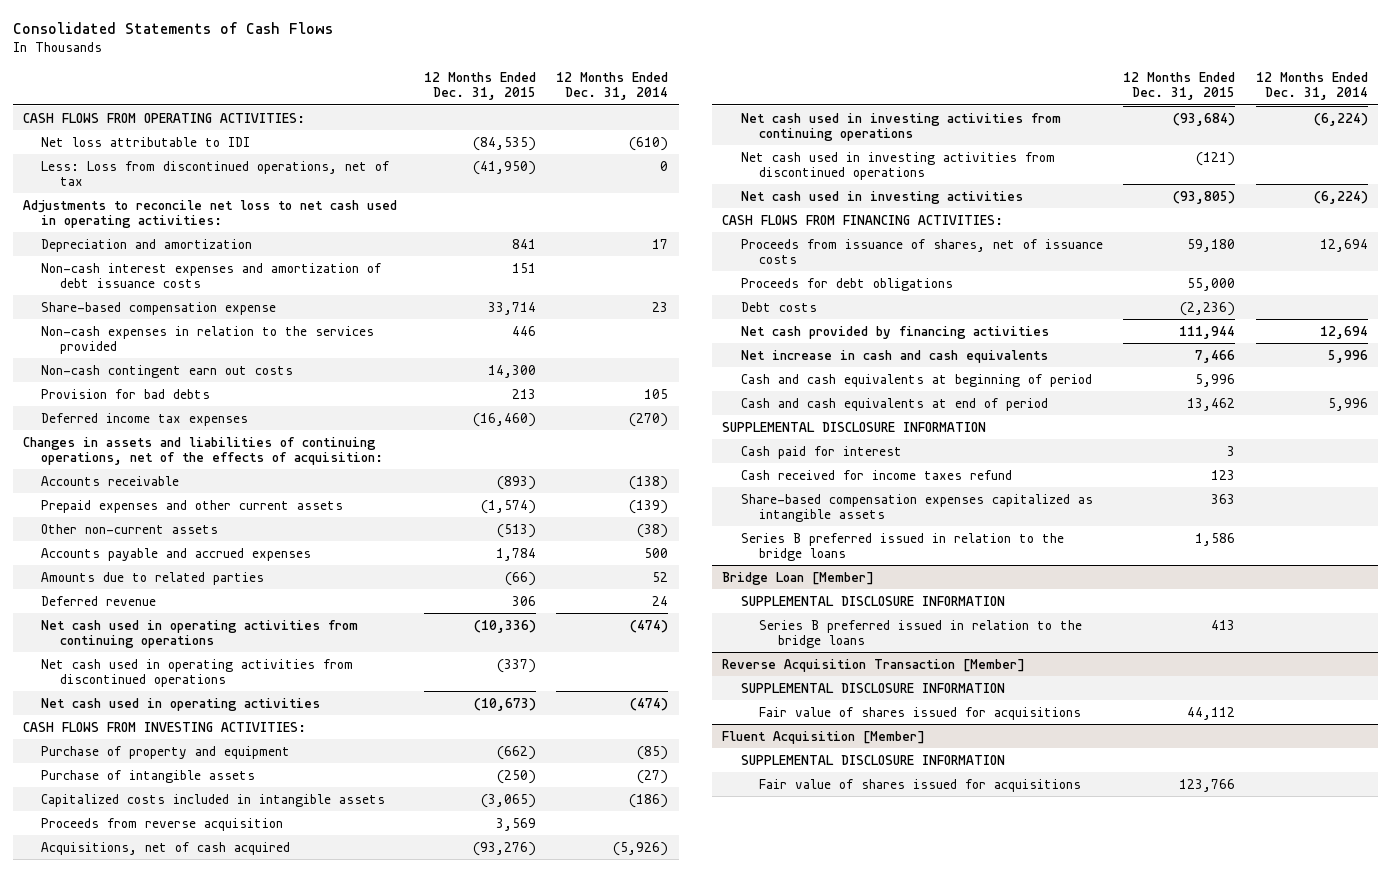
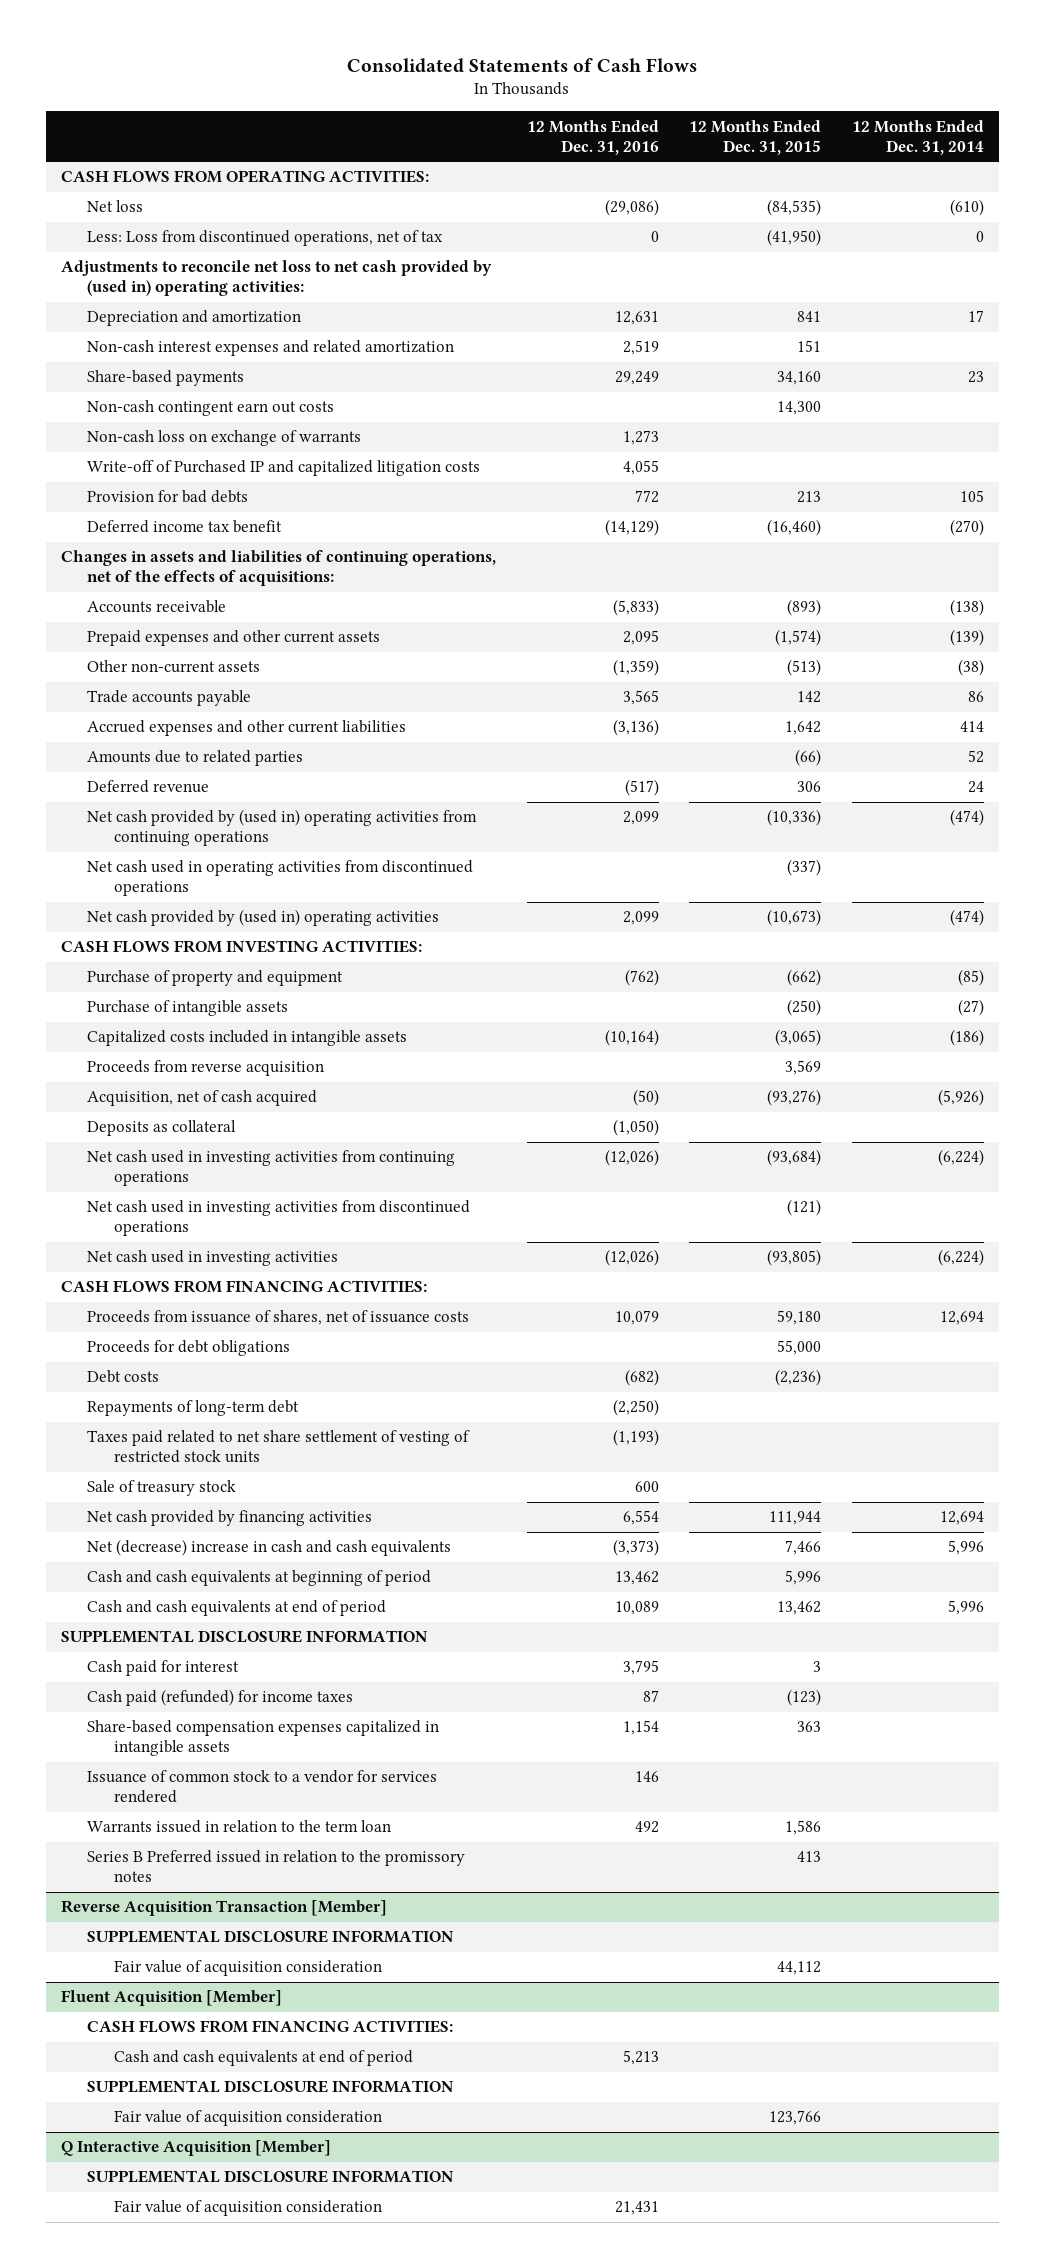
- | 12 Months Ended Dec. 31, 2015 | 12 Months Ended Dec. 31, 2014
+ | 12 Months Ended Dec. 31, 2016 | 12 Months Ended Dec. 31, 2015 | 12 Months Ended Dec. 31, 2014
- Net loss attributable to IDI | (84,535) | (610)
+ Net loss | (29,086) | (84,535) | (610)
- Adjustments to reconcile net loss to net cash used in operating activities:
+ Adjustments to reconcile net loss to net cash provided by (used in) operating activities:
- Non-cash interest expenses and amortization of debt issuance costs | 151 |
- Share-based compensation expense | 33,714 | 23
- Non-cash expenses in relation to the services provided | 446 |
+ Non-cash interest expenses and related amortization | 2,519 | 151 |
+ Share-based payments | 29,249 | 34,160 | 23
+ Non-cash loss on exchange of warrants | 1,273 | |
+ Write-off of Purchased IP and capitalized litigation costs | 4,055 | |
- Deferred income tax expenses | (16,460) | (270)
- Changes in assets and liabilities of continuing operations, net of the effects of acquisition:
+ Deferred income tax benefit | (14,129) | (16,460) | (270)
+ Changes in assets and liabilities of continuing operations, net of the effects of acquisitions:
- Accounts payable and accrued expenses | 1,784 | 500
+ Trade accounts payable | 3,565 | 142 | 86
+ Accrued expenses and other current liabilities | (3,136) | 1,642 | 414
- Net cash used in operating activities from continuing operations | (10,336) | (474)
+ Net cash provided by (used in) operating activities from continuing operations | 2,099 | (10,336) | (474)
- Net cash used in operating activities | (10,673) | (474)
+ Net cash provided by (used in) operating activities | 2,099 | (10,673) | (474)
- Acquisitions, net of cash acquired | (93,276) | (5,926)
+ Acquisition, net of cash acquired | (50) | (93,276) | (5,926)
+ Deposits as collateral | (1,050) | |
+ Repayments of long-term debt | (2,250) | |
+ Taxes paid related to net share settlement of vesting of restricted stock units | (1,193) | |
+ Sale of treasury stock | 600 | |
- Net increase in cash and cash equivalents | 7,466 | 5,996
+ Net (decrease) increase in cash and cash equivalents | (3,373) | 7,466 | 5,996
- Cash received for income taxes refund | 123 |
- Share-based compensation expenses capitalized as intangible assets | 363 |
- Series B preferred issued in relation to the bridge loans | 1,586 |
- Bridge Loan [Member]
- SUPPLEMENTAL DISCLOSURE INFORMATION
- Series B preferred issued in relation to the bridge loans | 413 |
+ Cash paid (refunded) for income taxes | 87 | (123) |
+ Share-based compensation expenses capitalized in intangible assets | 1,154 | 363 |
+ Issuance of common stock to a vendor for services rendered | 146 | |
+ Warrants issued in relation to the term loan | 492 | 1,586 |
+ Series B Preferred issued in relation to the promissory notes | | 413 |
@ Reverse Acquisition Transaction [Member]
- Fair value of shares issued for acquisitions | 44,112 |
+ Fair value of acquisition consideration | | 44,112 |
@ Fluent Acquisition [Member]
+ CASH FLOWS FROM FINANCING ACTIVITIES:
+ Cash and cash equivalents at end of period | 5,213 | |
- Fair value of shares issued for acquisitions | 123,766 |
+ Fair value of acquisition consideration | | 123,766 |
+ Q Interactive Acquisition [Member]
+ SUPPLEMENTAL DISCLOSURE INFORMATION
+ Fair value of acquisition consideration | 21,431 | |

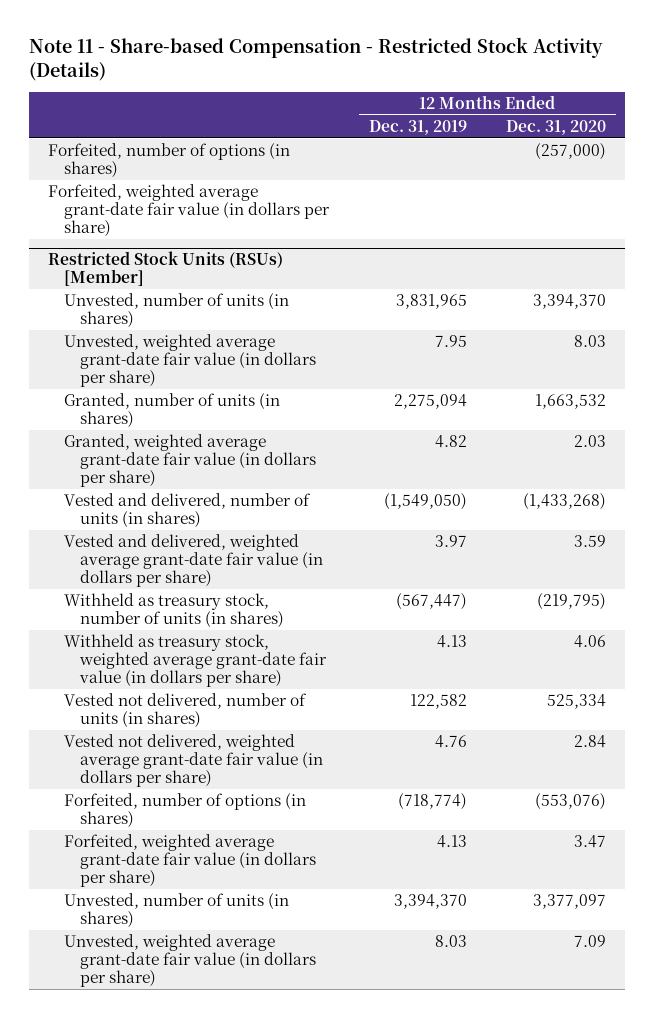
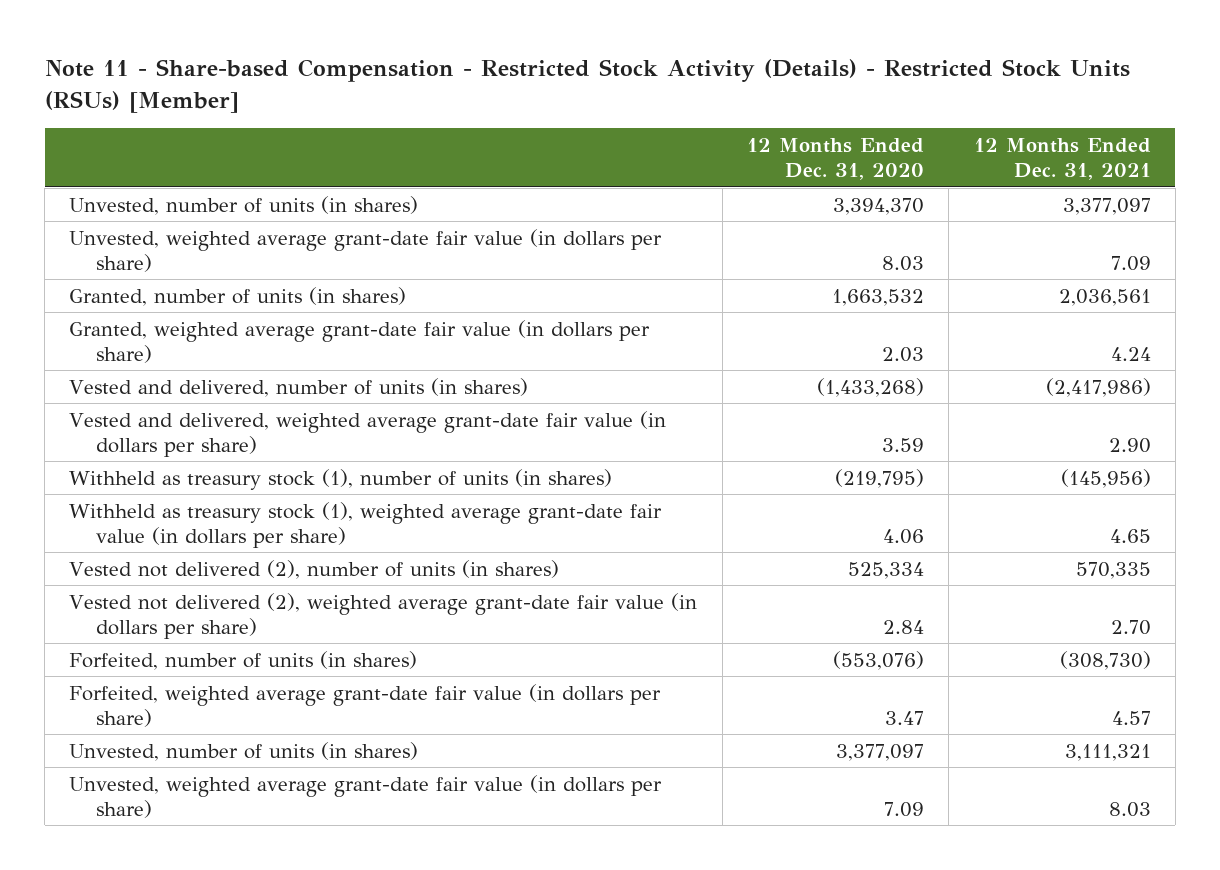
- Note 11 - Share-based Compensation - Restricted Stock Activity (Details)
+ Note 11 - Share-based Compensation - Restricted Stock Activity (Details) - Restricted Stock Units (RSUs) [Member]
- | 12 Months Ended Dec. 31, 2019 | 12 Months Ended Dec. 31, 2020
+ | 12 Months Ended Dec. 31, 2020 | 12 Months Ended Dec. 31, 2021
- Forfeited, number of options (in shares) | | (257,000)
- Forfeited, weighted average grant-date fair value (in dollars per share)
- Restricted Stock Units (RSUs) [Member]
- Withheld as treasury stock, number of units (in shares) | (567,447) | (219,795)
- Withheld as treasury stock, weighted average grant-date fair value (in dollars per share) | 4.13 | 4.06
- Vested not delivered, number of units (in shares) | 122,582 | 525,334
- Vested not delivered, weighted average grant-date fair value (in dollars per share) | 4.76 | 2.84
- Forfeited, number of options (in shares) | (718,774) | (553,076)
+ Withheld as treasury stock (1), number of units (in shares) | (219,795) | (145,956)
+ Withheld as treasury stock (1), weighted average grant-date fair value (in dollars per share) | 4.06 | 4.65
+ Vested not delivered (2), number of units (in shares) | 525,334 | 570,335
+ Vested not delivered (2), weighted average grant-date fair value (in dollars per share) | 2.84 | 2.70
+ Forfeited, number of units (in shares) | (553,076) | (308,730)

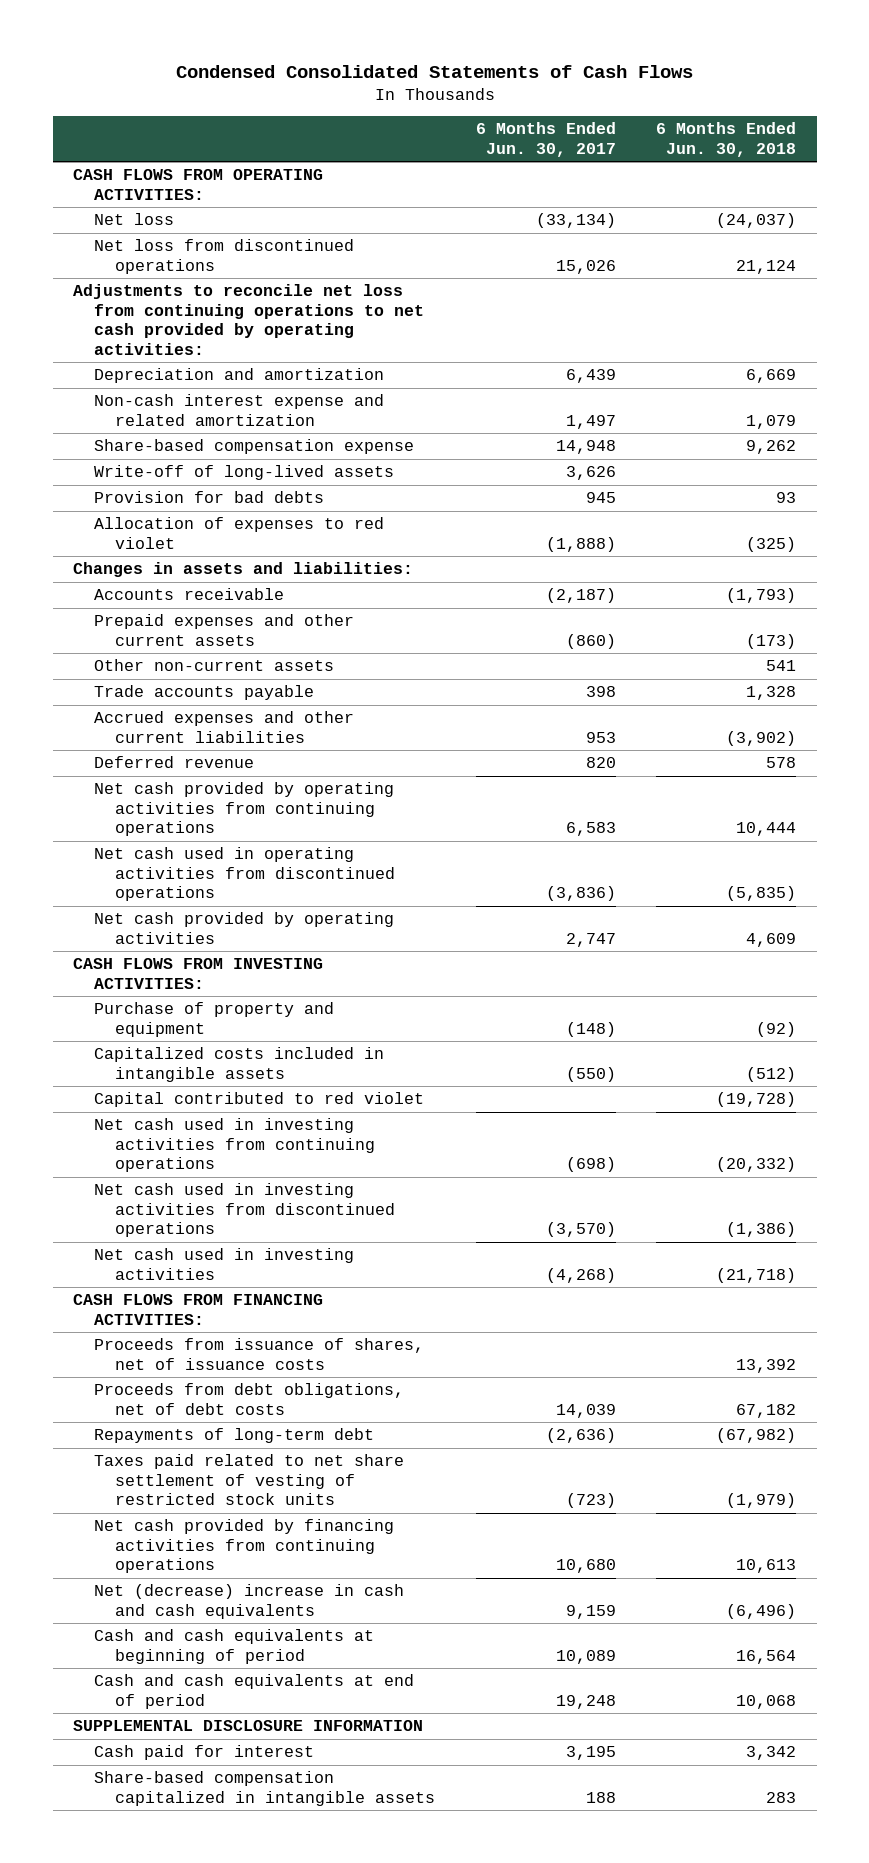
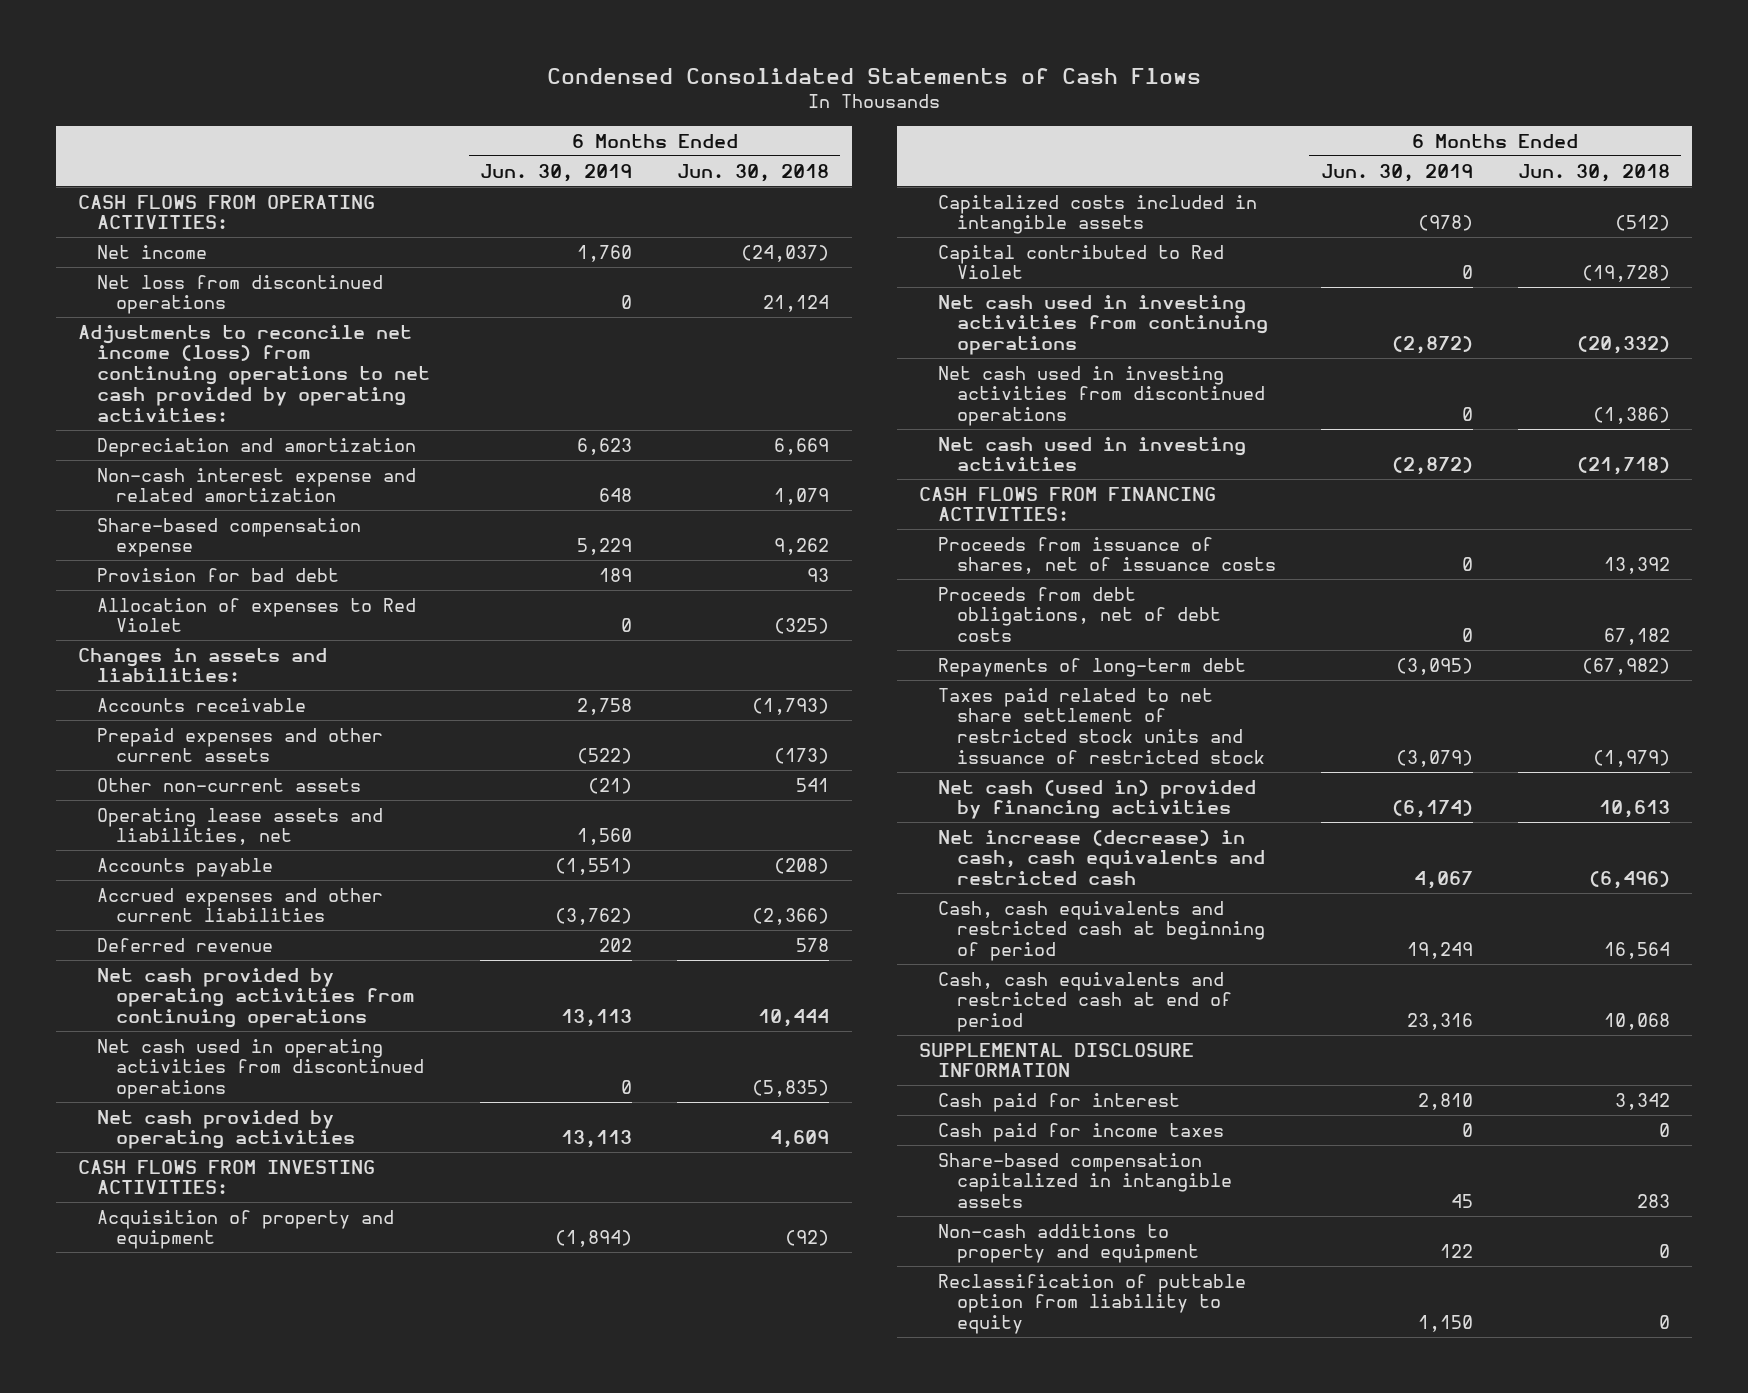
- | 6 Months Ended Jun. 30, 2017 | 6 Months Ended Jun. 30, 2018
+ | 6 Months Ended Jun. 30, 2019 | 6 Months Ended Jun. 30, 2018
- Net loss | (33,134) | (24,037)
+ Net income | 1,760 | (24,037)
- Adjustments to reconcile net loss from continuing operations to net cash provided by operating activities:
+ Adjustments to reconcile net income (loss) from continuing operations to net cash provided by operating activities:
- Write-off of long-lived assets | 3,626 |
- Provision for bad debts | 945 | 93
- Allocation of expenses to red violet | (1,888) | (325)
+ Provision for bad debt | 189 | 93
+ Allocation of expenses to Red Violet | 0 | (325)
- Trade accounts payable | 398 | 1,328
- Accrued expenses and other current liabilities | 953 | (3,902)
+ Operating lease assets and liabilities, net | 1,560 |
+ Accounts payable | (1,551) | (208)
+ Accrued expenses and other current liabilities | (3,762) | (2,366)
- Purchase of property and equipment | (148) | (92)
+ Acquisition of property and equipment | (1,894) | (92)
- Capital contributed to red violet | | (19,728)
+ Capital contributed to Red Violet | 0 | (19,728)
- Taxes paid related to net share settlement of vesting of restricted stock units | (723) | (1,979)
- Net cash provided by financing activities from continuing operations | 10,680 | 10,613
- Net (decrease) increase in cash and cash equivalents | 9,159 | (6,496)
- Cash and cash equivalents at beginning of period | 10,089 | 16,564
- Cash and cash equivalents at end of period | 19,248 | 10,068
+ Taxes paid related to net share settlement of restricted stock units and issuance of restricted stock | (3,079) | (1,979)
+ Net cash (used in) provided by financing activities | (6,174) | 10,613
+ Net increase (decrease) in cash, cash equivalents and restricted cash | 4,067 | (6,496)
+ Cash, cash equivalents and restricted cash at beginning of period | 19,249 | 16,564
+ Cash, cash equivalents and restricted cash at end of period | 23,316 | 10,068
+ Cash paid for income taxes | 0 | 0
+ Non-cash additions to property and equipment | 122 | 0
+ Reclassification of puttable option from liability to equity | 1,150 | 0

